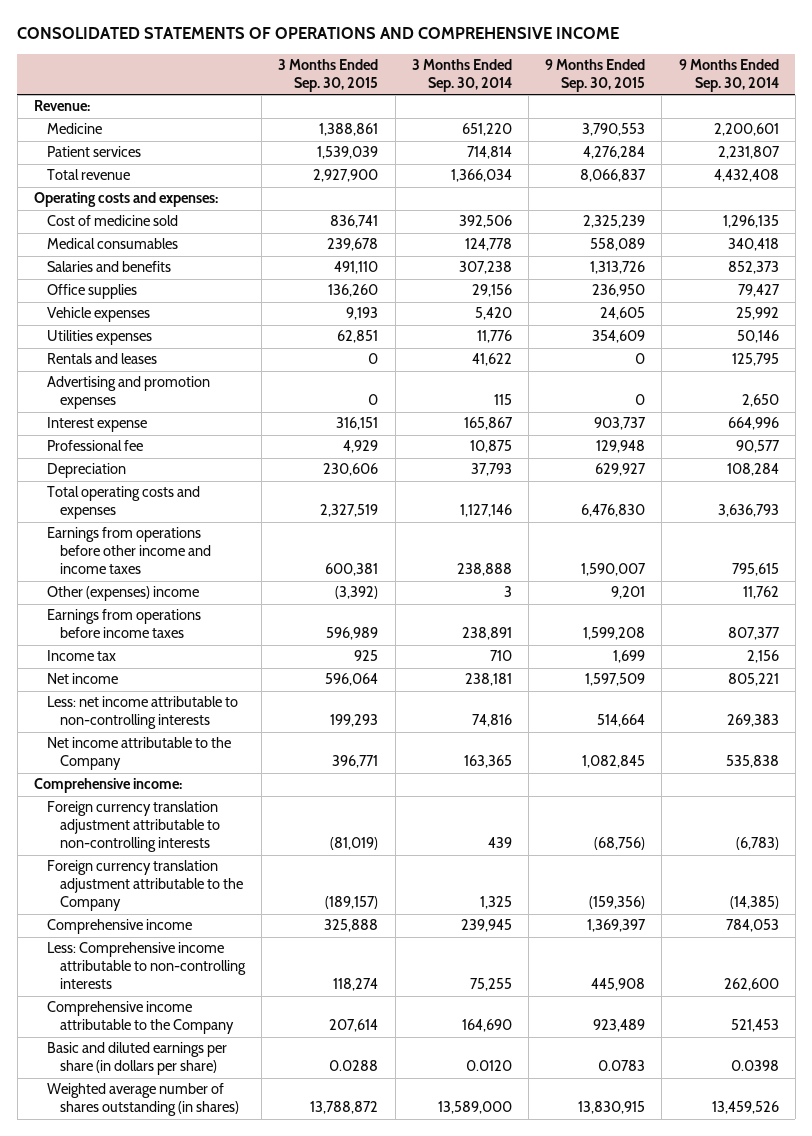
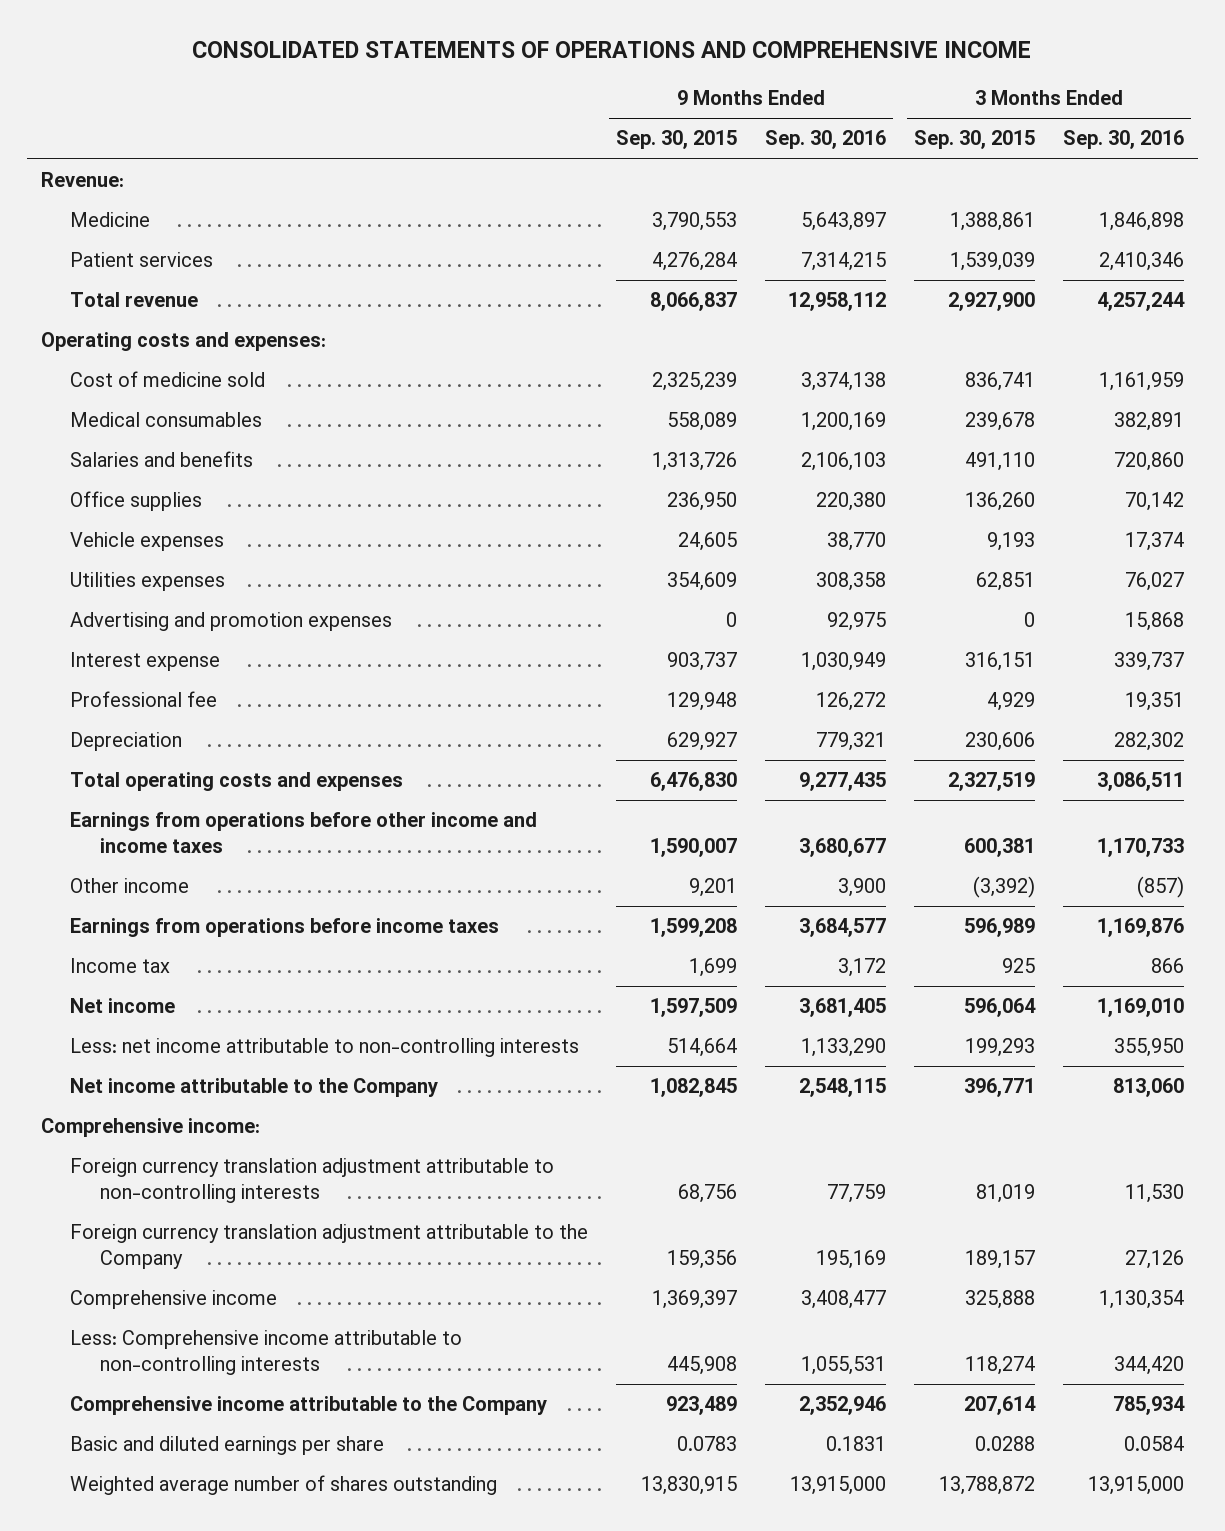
- | 3 Months Ended Sep. 30, 2015 | 3 Months Ended Sep. 30, 2014 | 9 Months Ended Sep. 30, 2015 | 9 Months Ended Sep. 30, 2014
+ | 9 Months Ended Sep. 30, 2015 | 9 Months Ended Sep. 30, 2016 | 3 Months Ended Sep. 30, 2015 | 3 Months Ended Sep. 30, 2016
- Rentals and leases | 0 | 41,622 | 0 | 125,795
- Other (expenses) income | (3,392) | 3 | 9,201 | 11,762
+ Other income | 9,201 | 3,900 | (3,392) | (857)
- Foreign currency translation adjustment attributable to non-controlling interests | (81,019) | 439 | (68,756) | (6,783)
- Foreign currency translation adjustment attributable to the Company | (189,157) | 1,325 | (159,356) | (14,385)
+ Foreign currency translation adjustment attributable to non-controlling interests | 68,756 | 77,759 | 81,019 | 11,530
+ Foreign currency translation adjustment attributable to the Company | 159,356 | 195,169 | 189,157 | 27,126
- Basic and diluted earnings per share (in dollars per share) | 0.0288 | 0.0120 | 0.0783 | 0.0398
- Weighted average number of shares outstanding (in shares) | 13,788,872 | 13,589,000 | 13,830,915 | 13,459,526
+ Basic and diluted earnings per share | 0.0783 | 0.1831 | 0.0288 | 0.0584
+ Weighted average number of shares outstanding | 13,830,915 | 13,915,000 | 13,788,872 | 13,915,000

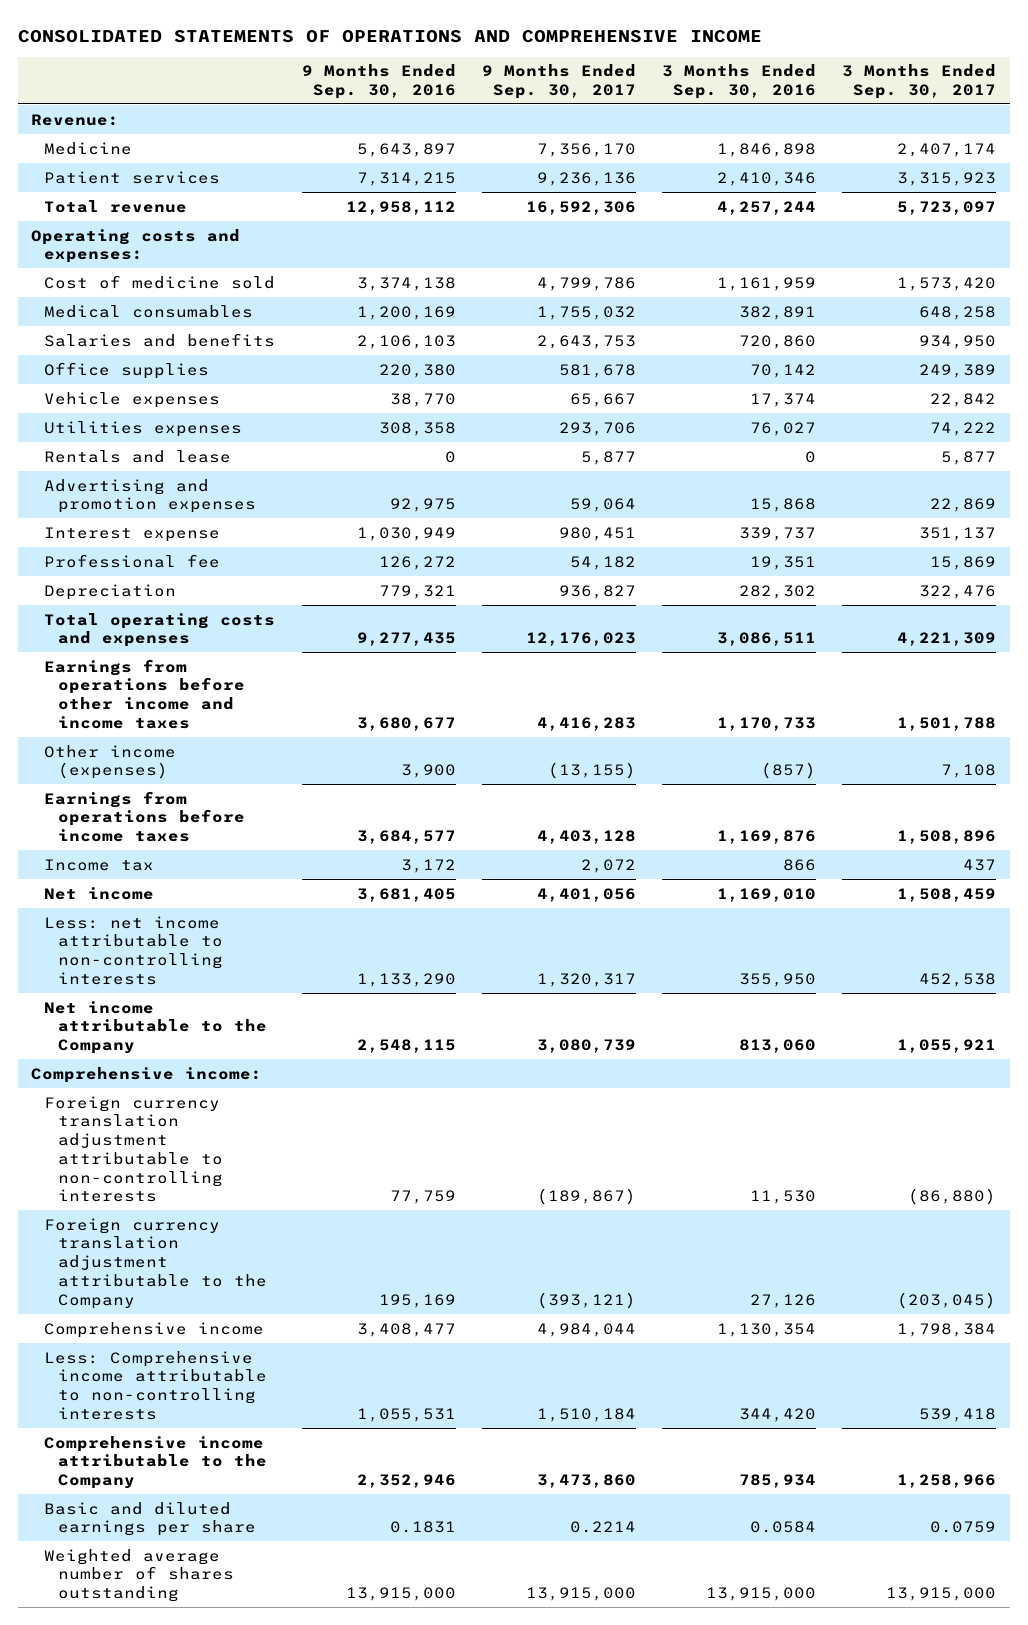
- | 9 Months Ended Sep. 30, 2015 | 9 Months Ended Sep. 30, 2016 | 3 Months Ended Sep. 30, 2015 | 3 Months Ended Sep. 30, 2016
+ | 9 Months Ended Sep. 30, 2016 | 9 Months Ended Sep. 30, 2017 | 3 Months Ended Sep. 30, 2016 | 3 Months Ended Sep. 30, 2017
+ Rentals and lease | 0 | 5,877 | 0 | 5,877
- Other income | 9,201 | 3,900 | (3,392) | (857)
+ Other income (expenses) | 3,900 | (13,155) | (857) | 7,108

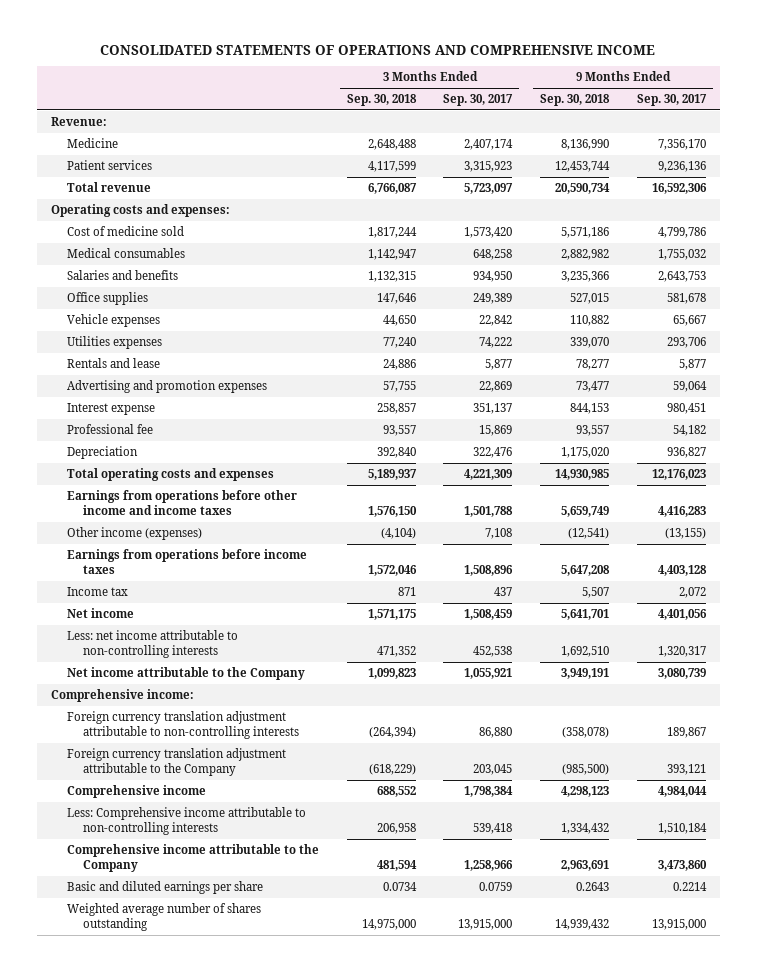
- | 9 Months Ended Sep. 30, 2016 | 9 Months Ended Sep. 30, 2017 | 3 Months Ended Sep. 30, 2016 | 3 Months Ended Sep. 30, 2017
+ | 3 Months Ended Sep. 30, 2018 | 3 Months Ended Sep. 30, 2017 | 9 Months Ended Sep. 30, 2018 | 9 Months Ended Sep. 30, 2017
- Foreign currency translation adjustment attributable to non-controlling interests | 77,759 | (189,867) | 11,530 | (86,880)
- Foreign currency translation adjustment attributable to the Company | 195,169 | (393,121) | 27,126 | (203,045)
+ Foreign currency translation adjustment attributable to non-controlling interests | (264,394) | 86,880 | (358,078) | 189,867
+ Foreign currency translation adjustment attributable to the Company | (618,229) | 203,045 | (985,500) | 393,121

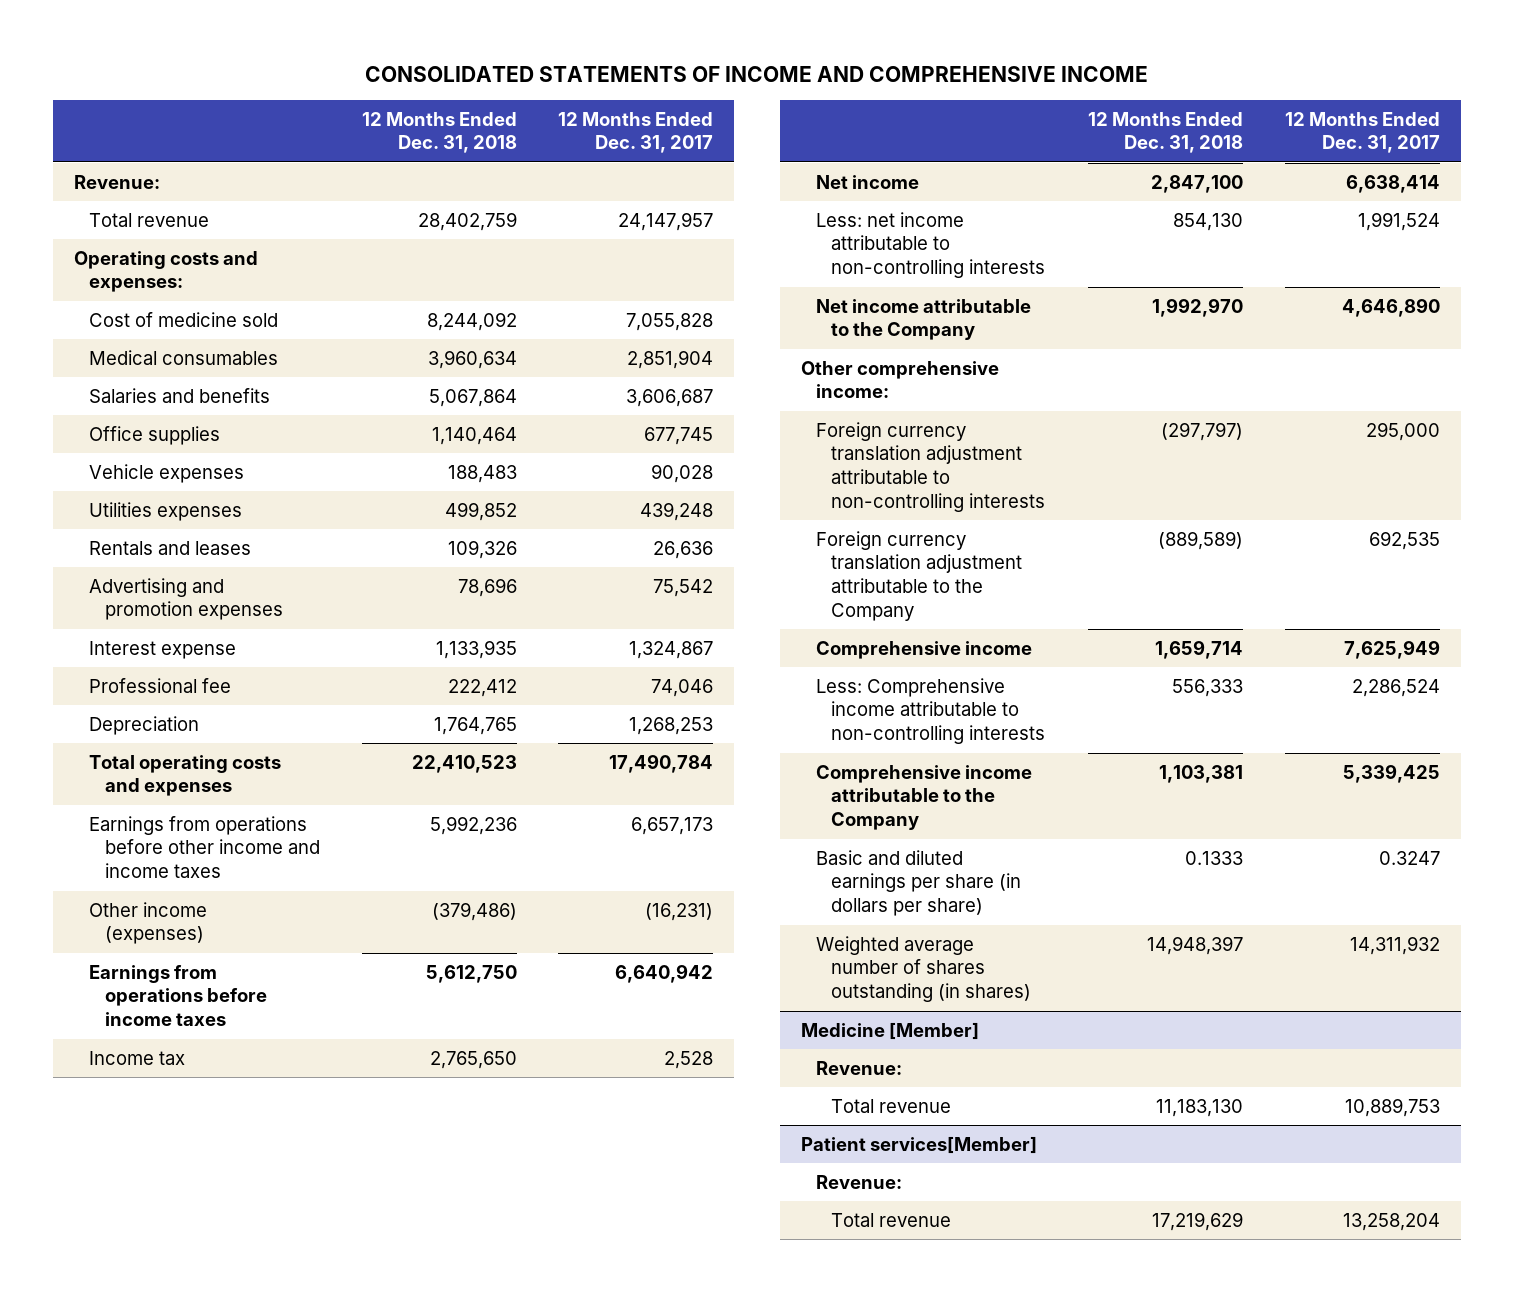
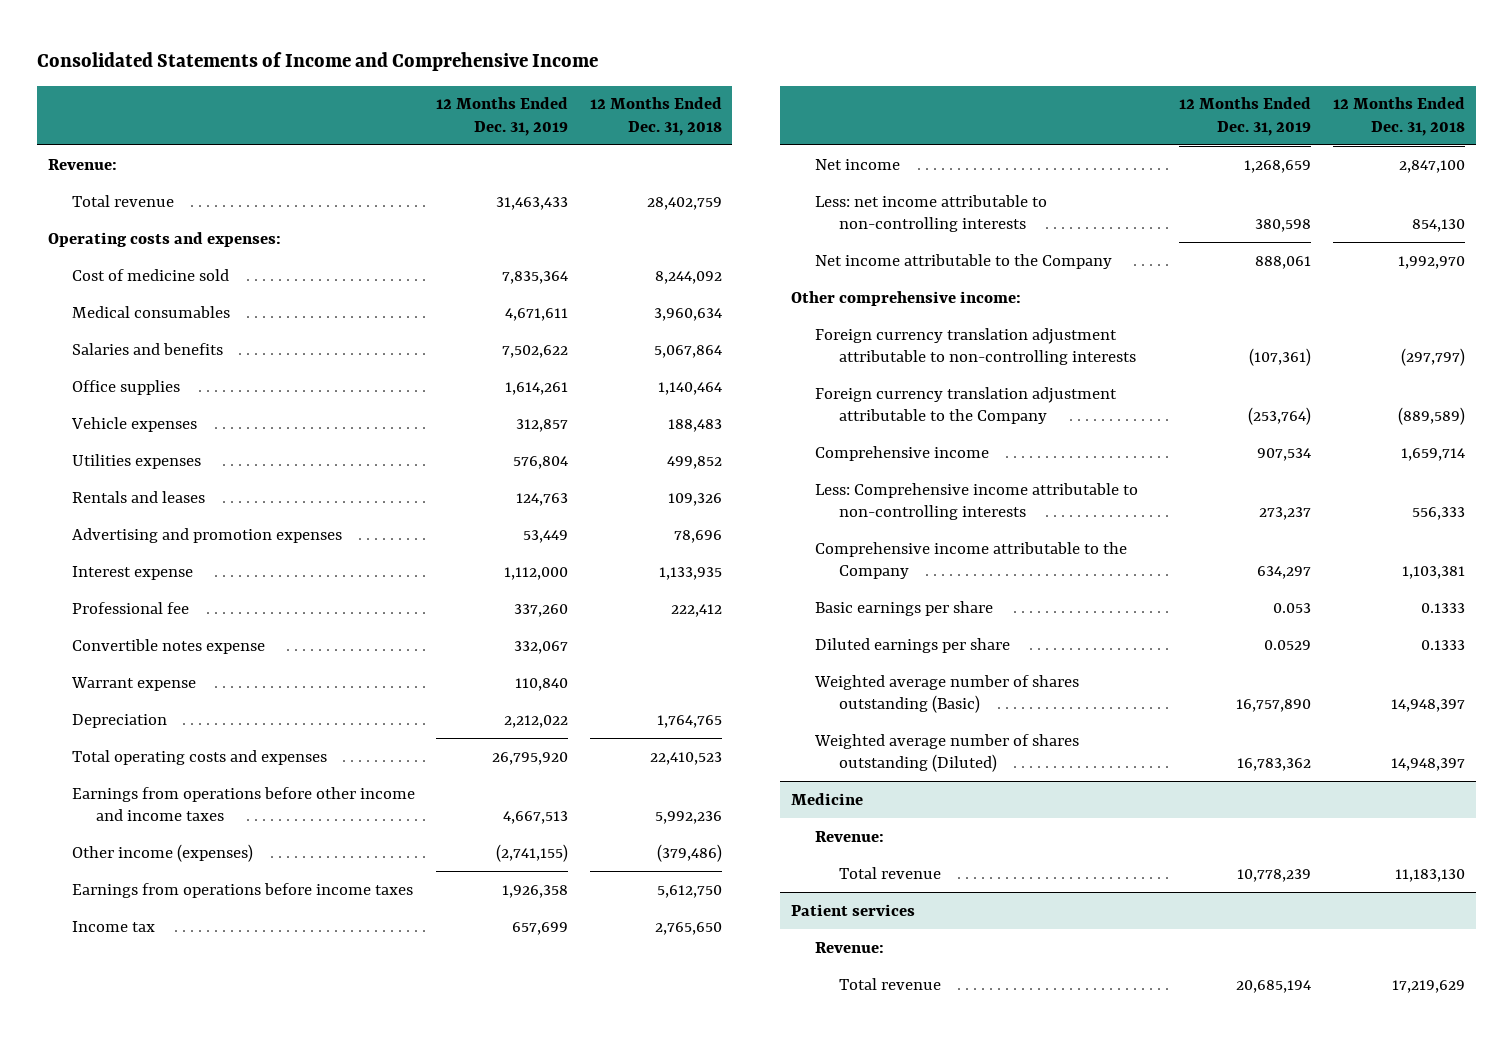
- CONSOLIDATED STATEMENTS OF INCOME AND COMPREHENSIVE INCOME
+ Consolidated Statements of Income and Comprehensive Income
- | 12 Months Ended Dec. 31, 2018 | 12 Months Ended Dec. 31, 2017
+ | 12 Months Ended Dec. 31, 2019 | 12 Months Ended Dec. 31, 2018
+ Convertible notes expense | 332,067 |
+ Warrant expense | 110,840 |
- Basic and diluted earnings per share (in dollars per share) | 0.1333 | 0.3247
- Weighted average number of shares outstanding (in shares) | 14,948,397 | 14,311,932
- Medicine [Member]
+ Basic earnings per share | 0.053 | 0.1333
+ Diluted earnings per share | 0.0529 | 0.1333
+ Weighted average number of shares outstanding (Basic) | 16,757,890 | 14,948,397
+ Weighted average number of shares outstanding (Diluted) | 16,783,362 | 14,948,397
+ Medicine
- Patient services[Member]
+ Patient services

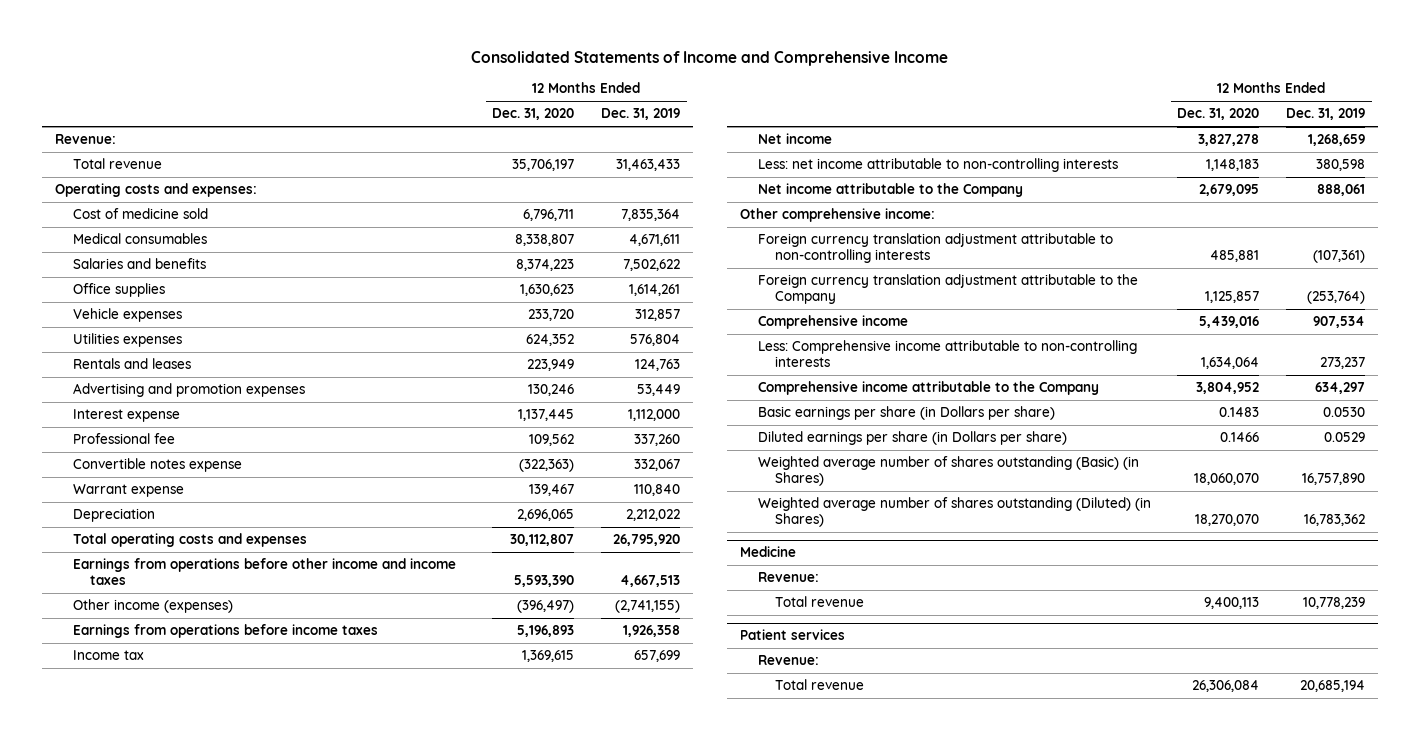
- | 12 Months Ended Dec. 31, 2019 | 12 Months Ended Dec. 31, 2018
+ | 12 Months Ended Dec. 31, 2020 | 12 Months Ended Dec. 31, 2019
- Basic earnings per share | 0.053 | 0.1333
- Diluted earnings per share | 0.0529 | 0.1333
- Weighted average number of shares outstanding (Basic) | 16,757,890 | 14,948,397
- Weighted average number of shares outstanding (Diluted) | 16,783,362 | 14,948,397
+ Basic earnings per share (in Dollars per share) | 0.1483 | 0.0530
+ Diluted earnings per share (in Dollars per share) | 0.1466 | 0.0529
+ Weighted average number of shares outstanding (Basic) (in Shares) | 18,060,070 | 16,757,890
+ Weighted average number of shares outstanding (Diluted) (in Shares) | 18,270,070 | 16,783,362

